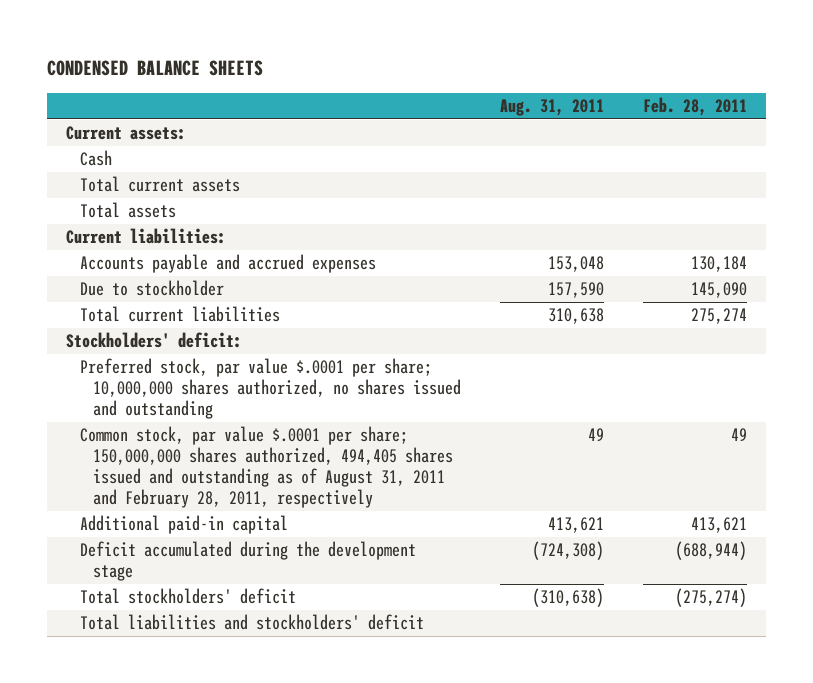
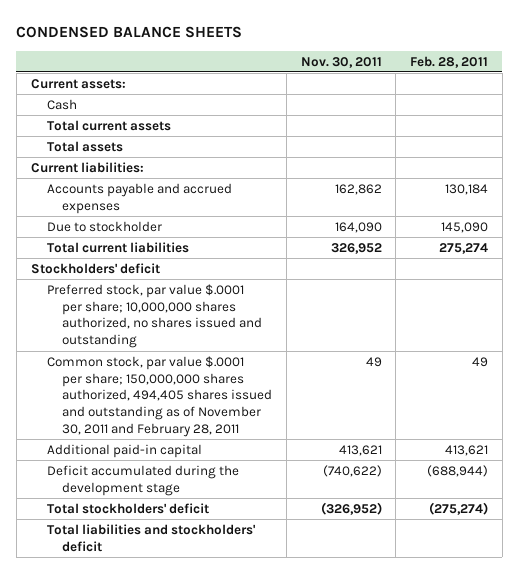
- | Aug. 31, 2011 | Feb. 28, 2011
+ | Nov. 30, 2011 | Feb. 28, 2011
- Stockholders' deficit:
+ Stockholders' deficit
- Common stock, par value $.0001 per share; 150,000,000 shares authorized, 494,405 shares issued and outstanding as of August 31, 2011 and February 28, 2011, respectively | 49 | 49
+ Common stock, par value $.0001 per share; 150,000,000 shares authorized, 494,405 shares issued and outstanding as of November 30, 2011 and February 28, 2011 | 49 | 49

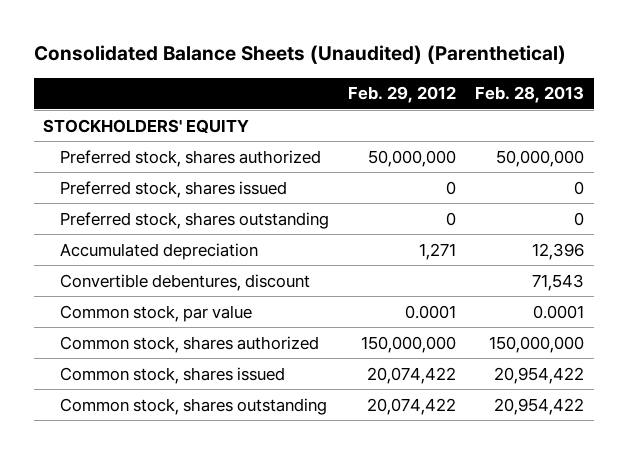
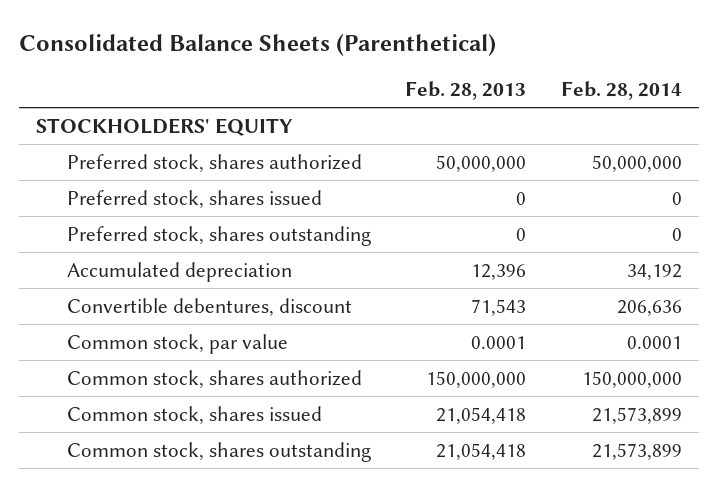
- Consolidated Balance Sheets (Unaudited) (Parenthetical)
+ Consolidated Balance Sheets (Parenthetical)
- | Feb. 29, 2012 | Feb. 28, 2013
+ | Feb. 28, 2013 | Feb. 28, 2014
- Common stock, shares issued | 20,074,422 | 20,954,422
- Common stock, shares outstanding | 20,074,422 | 20,954,422
+ Common stock, shares issued | 21,054,418 | 21,573,899
+ Common stock, shares outstanding | 21,054,418 | 21,573,899

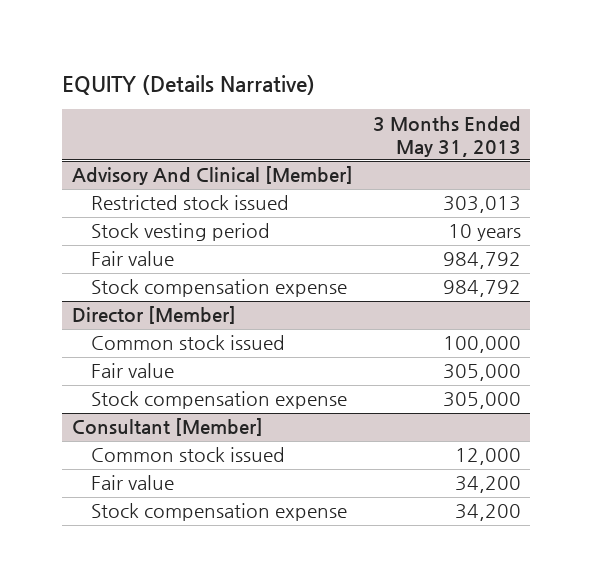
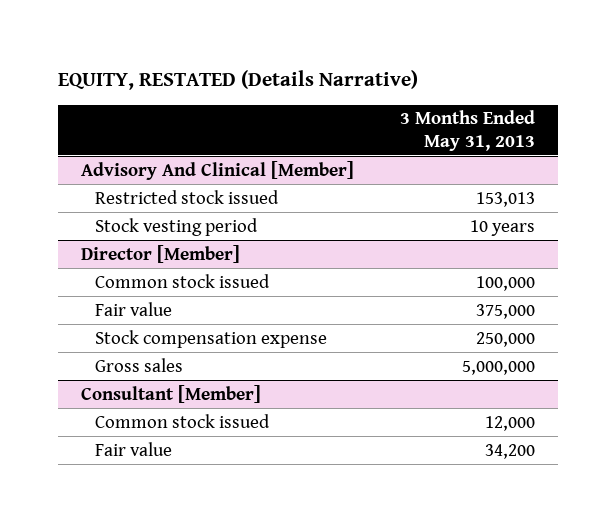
- EQUITY (Details Narrative)
+ EQUITY, RESTATED (Details Narrative)
@ Advisory And Clinical [Member]
- Restricted stock issued | 303,013
+ Restricted stock issued | 153,013
- Fair value | 984,792
- Stock compensation expense | 984,792
@ Director [Member]
- Fair value | 305,000
- Stock compensation expense | 305,000
+ Fair value | 375,000
+ Stock compensation expense | 250,000
+ Gross sales | 5,000,000
@ Consultant [Member]
- Stock compensation expense | 34,200

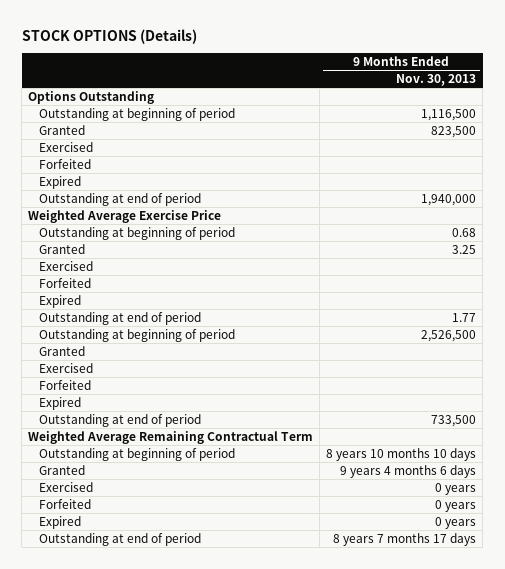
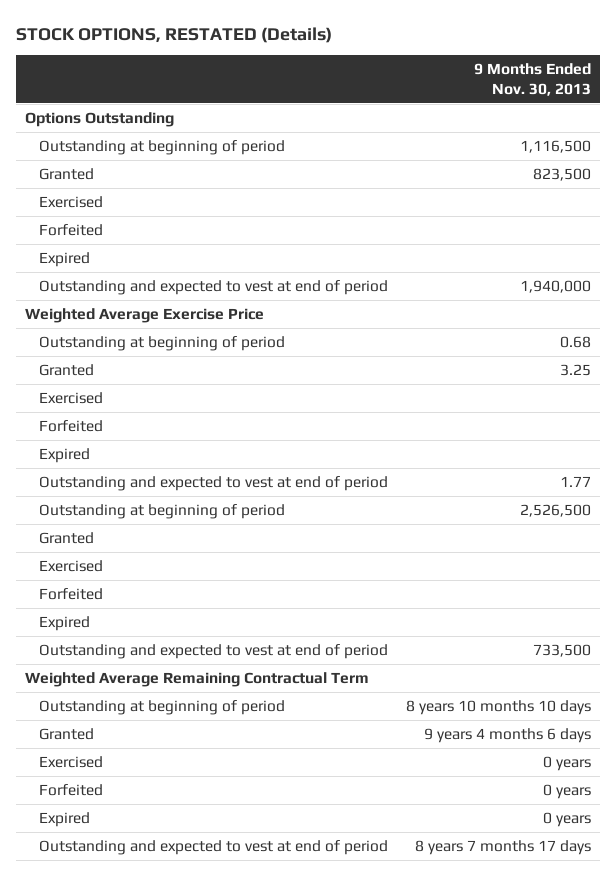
- STOCK OPTIONS (Details)
+ STOCK OPTIONS, RESTATED (Details)
- Outstanding at end of period | 1,940,000
+ Outstanding and expected to vest at end of period | 1,940,000
- Outstanding at end of period | 1.77
+ Outstanding and expected to vest at end of period | 1.77
- Outstanding at end of period | 733,500
+ Outstanding and expected to vest at end of period | 733,500
- Outstanding at end of period | 8 years 7 months 17 days
+ Outstanding and expected to vest at end of period | 8 years 7 months 17 days

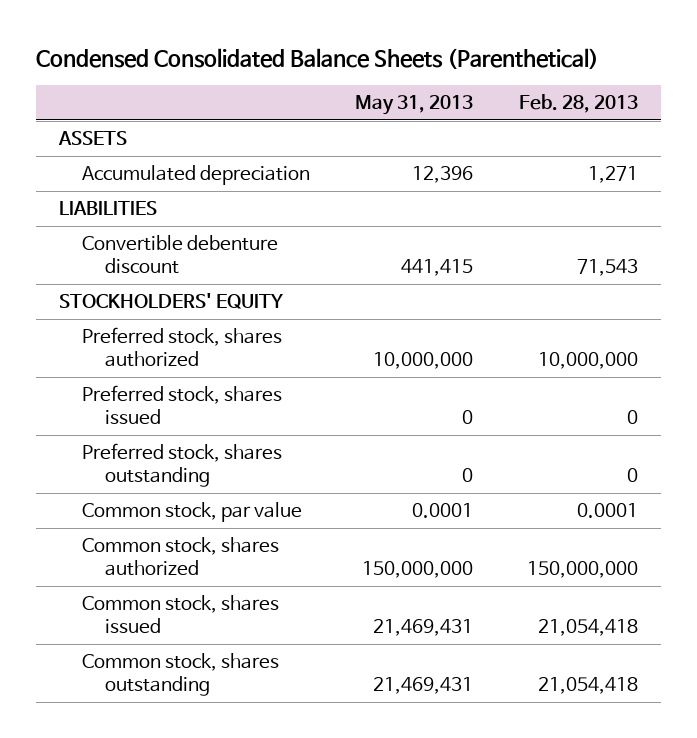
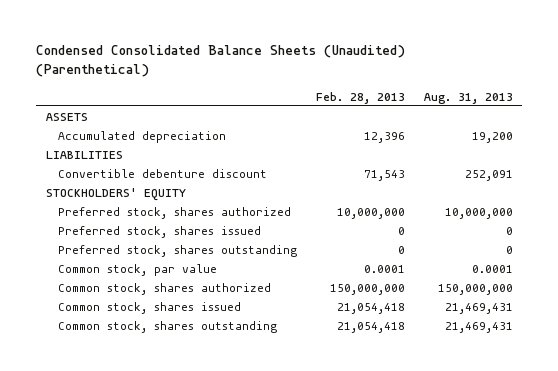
- Condensed Consolidated Balance Sheets (Parenthetical)
+ Condensed Consolidated Balance Sheets (Unaudited) (Parenthetical)
- | May 31, 2013 | Feb. 28, 2013
+ | Feb. 28, 2013 | Aug. 31, 2013
- Accumulated depreciation | 12,396 | 1,271
+ Accumulated depreciation | 12,396 | 19,200

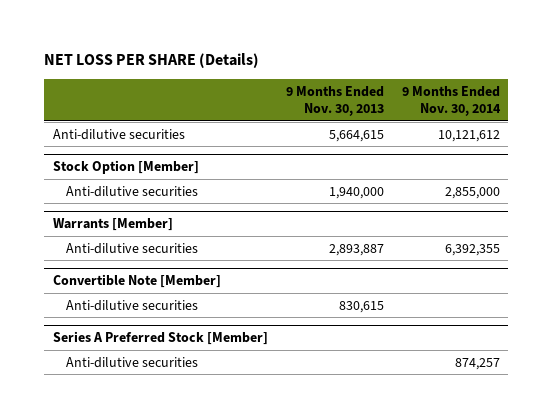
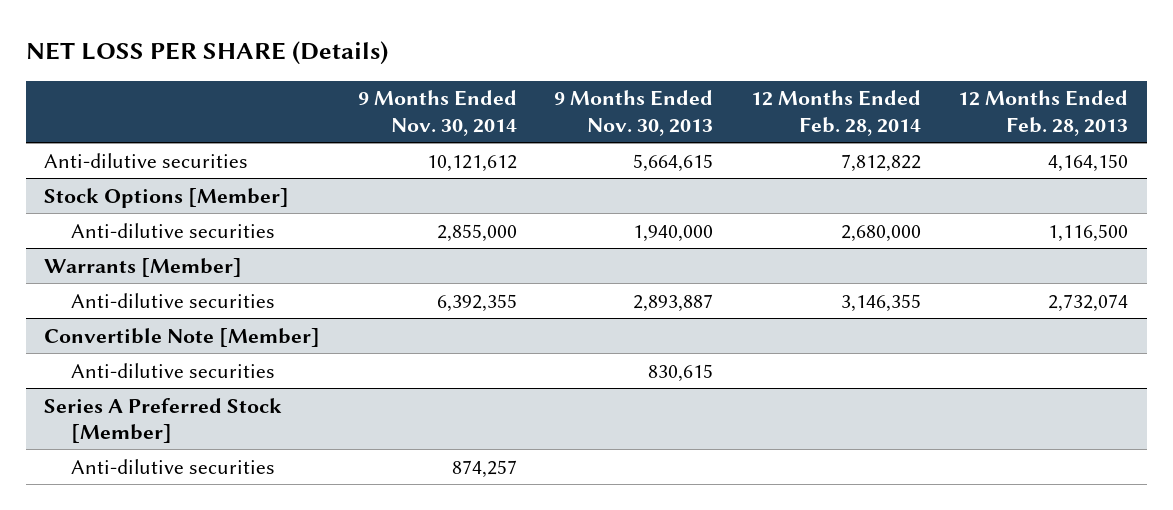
- | 9 Months Ended Nov. 30, 2013 | 9 Months Ended Nov. 30, 2014
+ | 9 Months Ended Nov. 30, 2014 | 9 Months Ended Nov. 30, 2013 | 12 Months Ended Feb. 28, 2014 | 12 Months Ended Feb. 28, 2013
- Stock Option [Member]
+ Stock Options [Member]

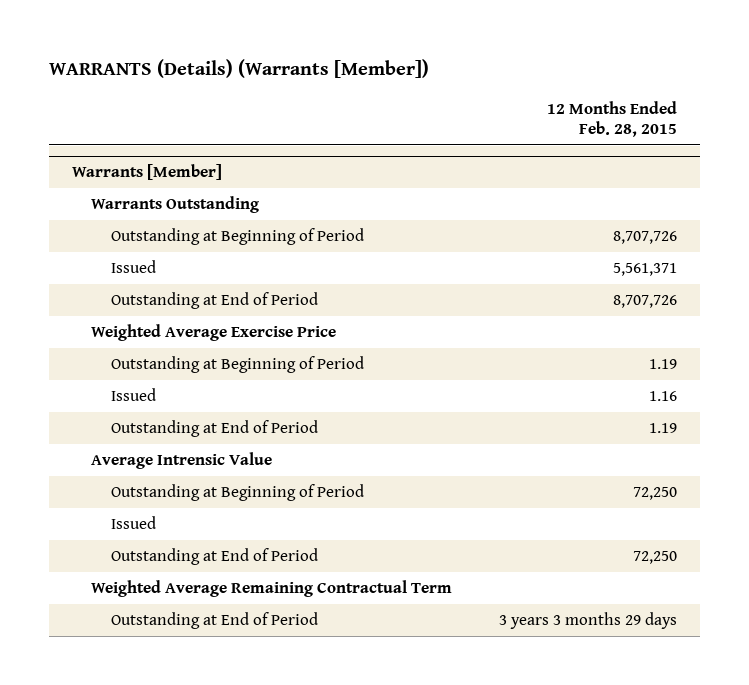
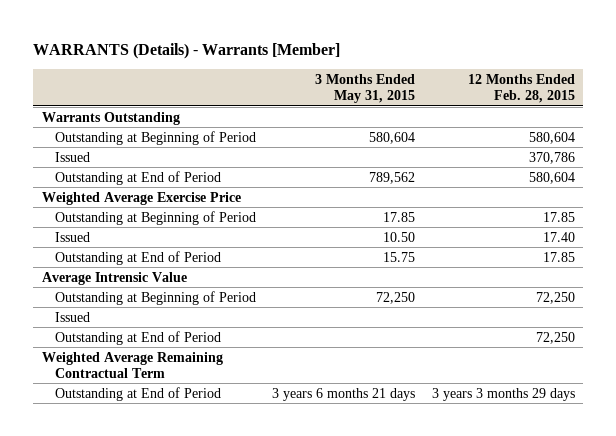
- WARRANTS (Details) (Warrants [Member])
+ WARRANTS (Details) - Warrants [Member]
- | 12 Months Ended Feb. 28, 2015
+ | 3 Months Ended May 31, 2015 | 12 Months Ended Feb. 28, 2015
- Warrants [Member]
- Outstanding at Beginning of Period | 8,707,726
- Issued | 5,561,371
- Outstanding at End of Period | 8,707,726
+ Outstanding at Beginning of Period | 580,604 | 580,604
+ Issued | | 370,786
+ Outstanding at End of Period | 789,562 | 580,604
- Outstanding at Beginning of Period | 1.19
- Issued | 1.16
- Outstanding at End of Period | 1.19
+ Outstanding at Beginning of Period | 17.85 | 17.85
+ Issued | 10.50 | 17.40
+ Outstanding at End of Period | 15.75 | 17.85

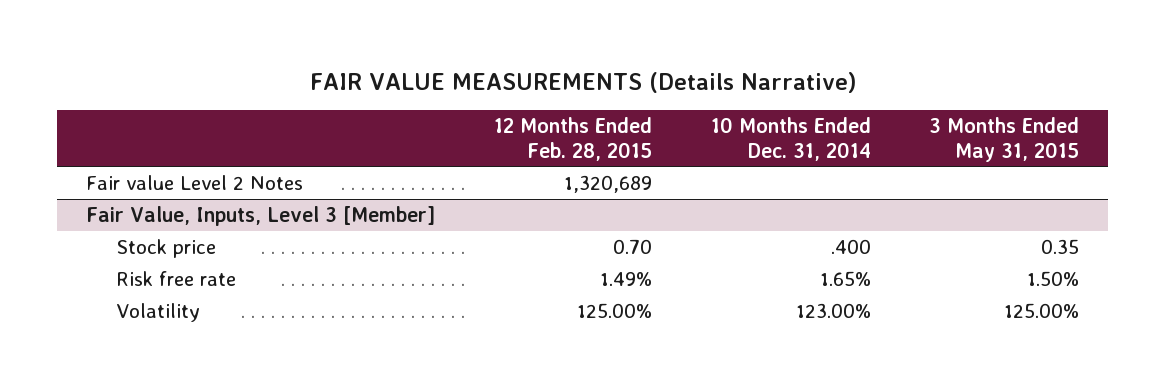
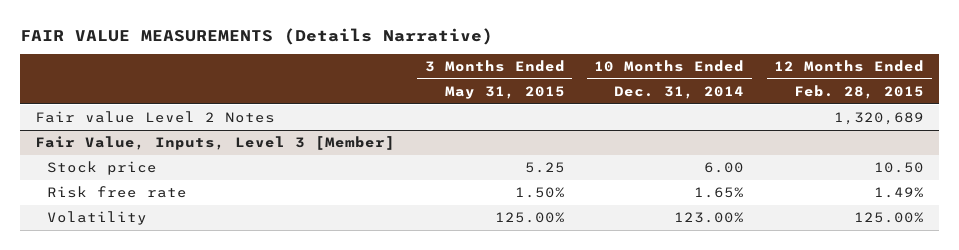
- | 12 Months Ended Feb. 28, 2015 | 10 Months Ended Dec. 31, 2014 | 3 Months Ended May 31, 2015
+ | 3 Months Ended May 31, 2015 | 10 Months Ended Dec. 31, 2014 | 12 Months Ended Feb. 28, 2015
@ Fair Value, Inputs, Level 3 [Member]
- Stock price | 0.70 | .400 | 0.35
+ Stock price | 5.25 | 6.00 | 10.50

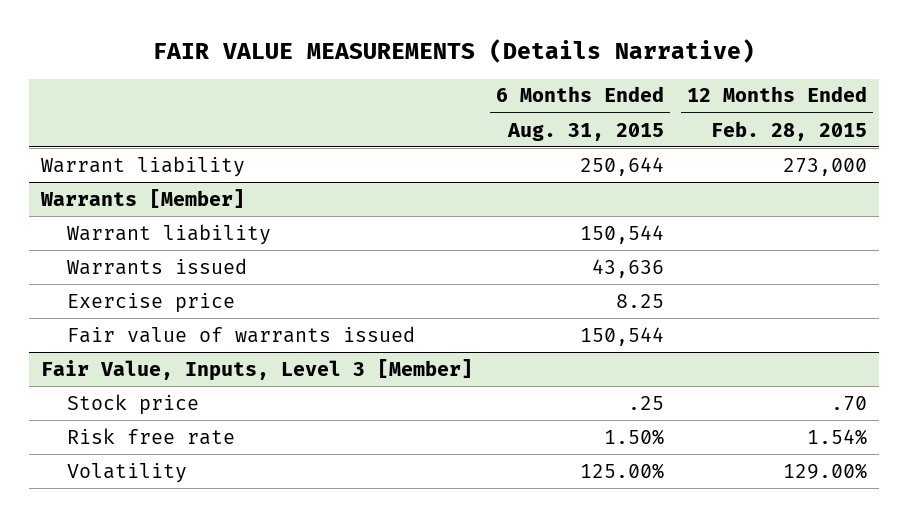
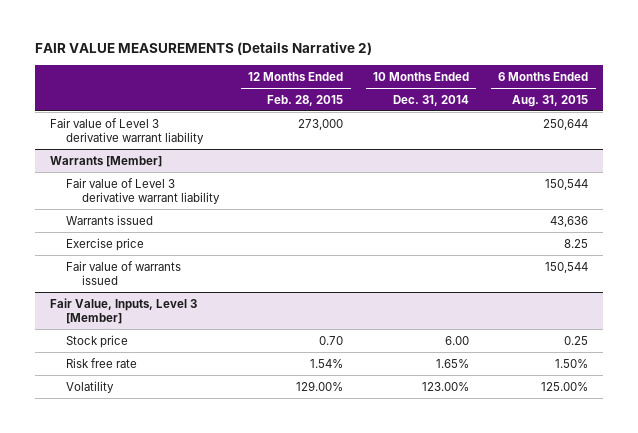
- FAIR VALUE MEASUREMENTS (Details Narrative)
+ FAIR VALUE MEASUREMENTS (Details Narrative 2)
- | 6 Months Ended Aug. 31, 2015 | 12 Months Ended Feb. 28, 2015
+ | 12 Months Ended Feb. 28, 2015 | 10 Months Ended Dec. 31, 2014 | 6 Months Ended Aug. 31, 2015
- Warrant liability | 250,644 | 273,000
+ Fair value of Level 3 derivative warrant liability | 273,000 | | 250,644
@ Warrants [Member]
- Warrant liability | 150,544 |
+ Fair value of Level 3 derivative warrant liability | | | 150,544
@ Fair Value, Inputs, Level 3 [Member]
- Stock price | .25 | .70
+ Stock price | 0.70 | 6.00 | 0.25

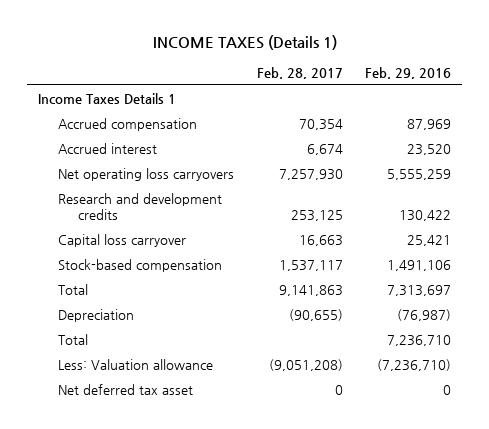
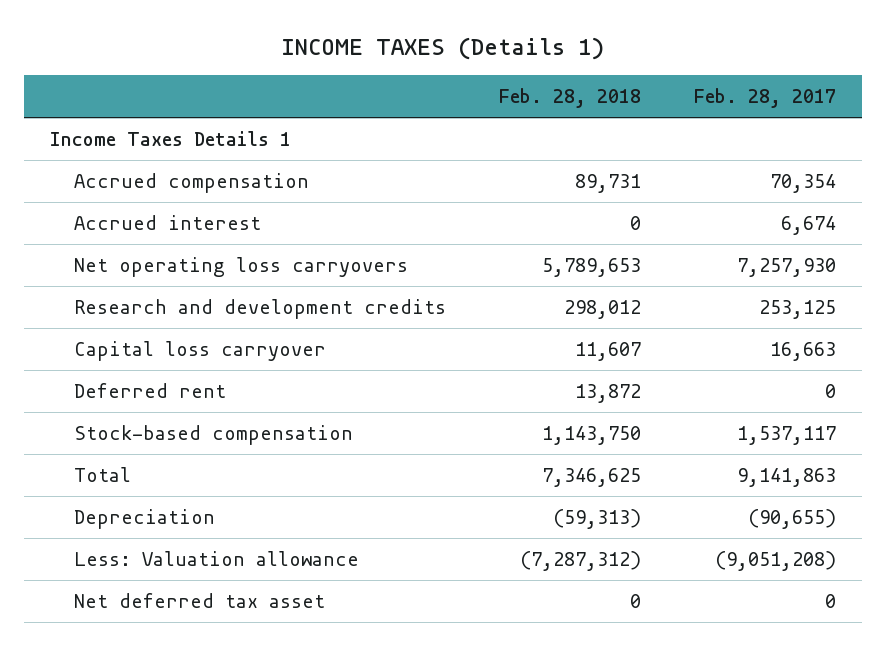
- | Feb. 28, 2017 | Feb. 29, 2016
+ | Feb. 28, 2018 | Feb. 28, 2017
+ Deferred rent | 13,872 | 0
- Total | | 7,236,710

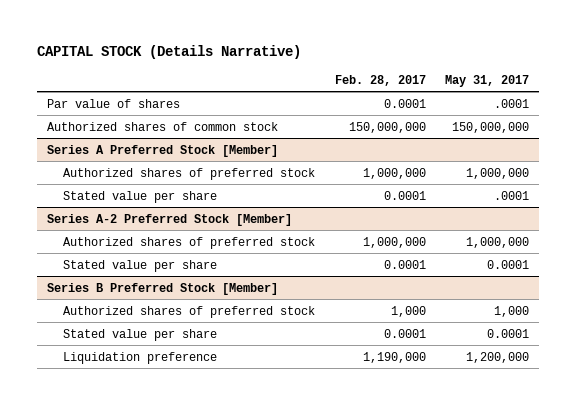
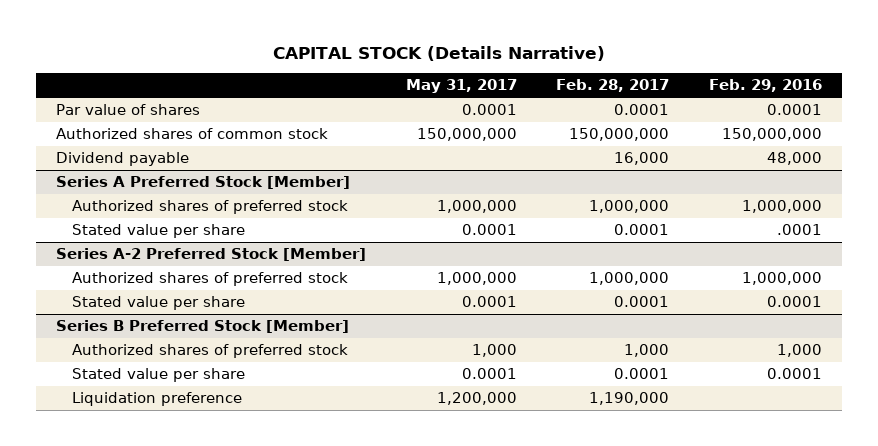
- | Feb. 28, 2017 | May 31, 2017
+ | May 31, 2017 | Feb. 28, 2017 | Feb. 29, 2016
- Par value of shares | 0.0001 | .0001
+ Par value of shares | 0.0001 | 0.0001 | 0.0001
+ Dividend payable | | 16,000 | 48,000
@ Series A Preferred Stock [Member]
- Stated value per share | 0.0001 | .0001
+ Stated value per share | 0.0001 | 0.0001 | .0001

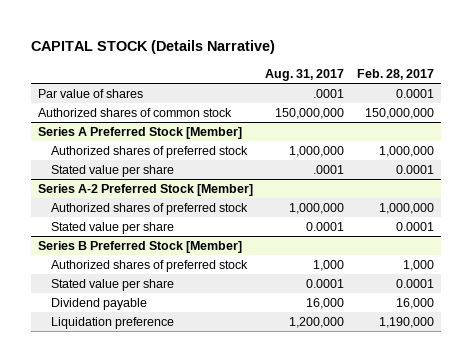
- | May 31, 2017 | Feb. 28, 2017 | Feb. 29, 2016
+ | Aug. 31, 2017 | Feb. 28, 2017
- Dividend payable | | 16,000 | 48,000
@ Series B Preferred Stock [Member]
+ Dividend payable | 16,000 | 16,000

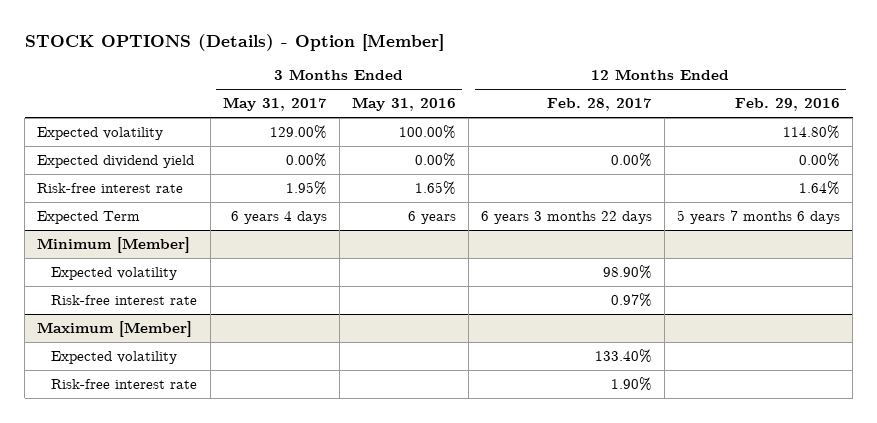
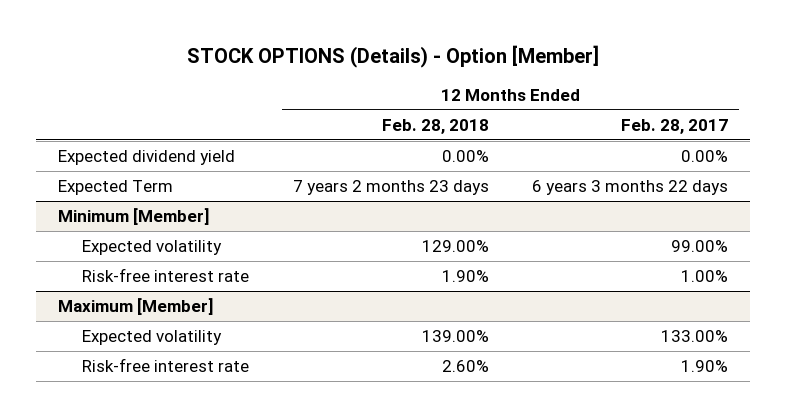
- | 3 Months Ended May 31, 2017 | 3 Months Ended May 31, 2016 | 12 Months Ended Feb. 28, 2017 | 12 Months Ended Feb. 29, 2016
+ | 12 Months Ended Feb. 28, 2018 | 12 Months Ended Feb. 28, 2017
- Expected volatility | 129.00% | 100.00% | | 114.80%
- Risk-free interest rate | 1.95% | 1.65% | | 1.64%
@ Minimum [Member]
- Expected volatility | | | 98.90% |
- Risk-free interest rate | | | 0.97% |
+ Expected volatility | 129.00% | 99.00%
+ Risk-free interest rate | 1.90% | 1.00%
@ Maximum [Member]
- Expected volatility | | | 133.40% |
+ Expected volatility | 139.00% | 133.00%

